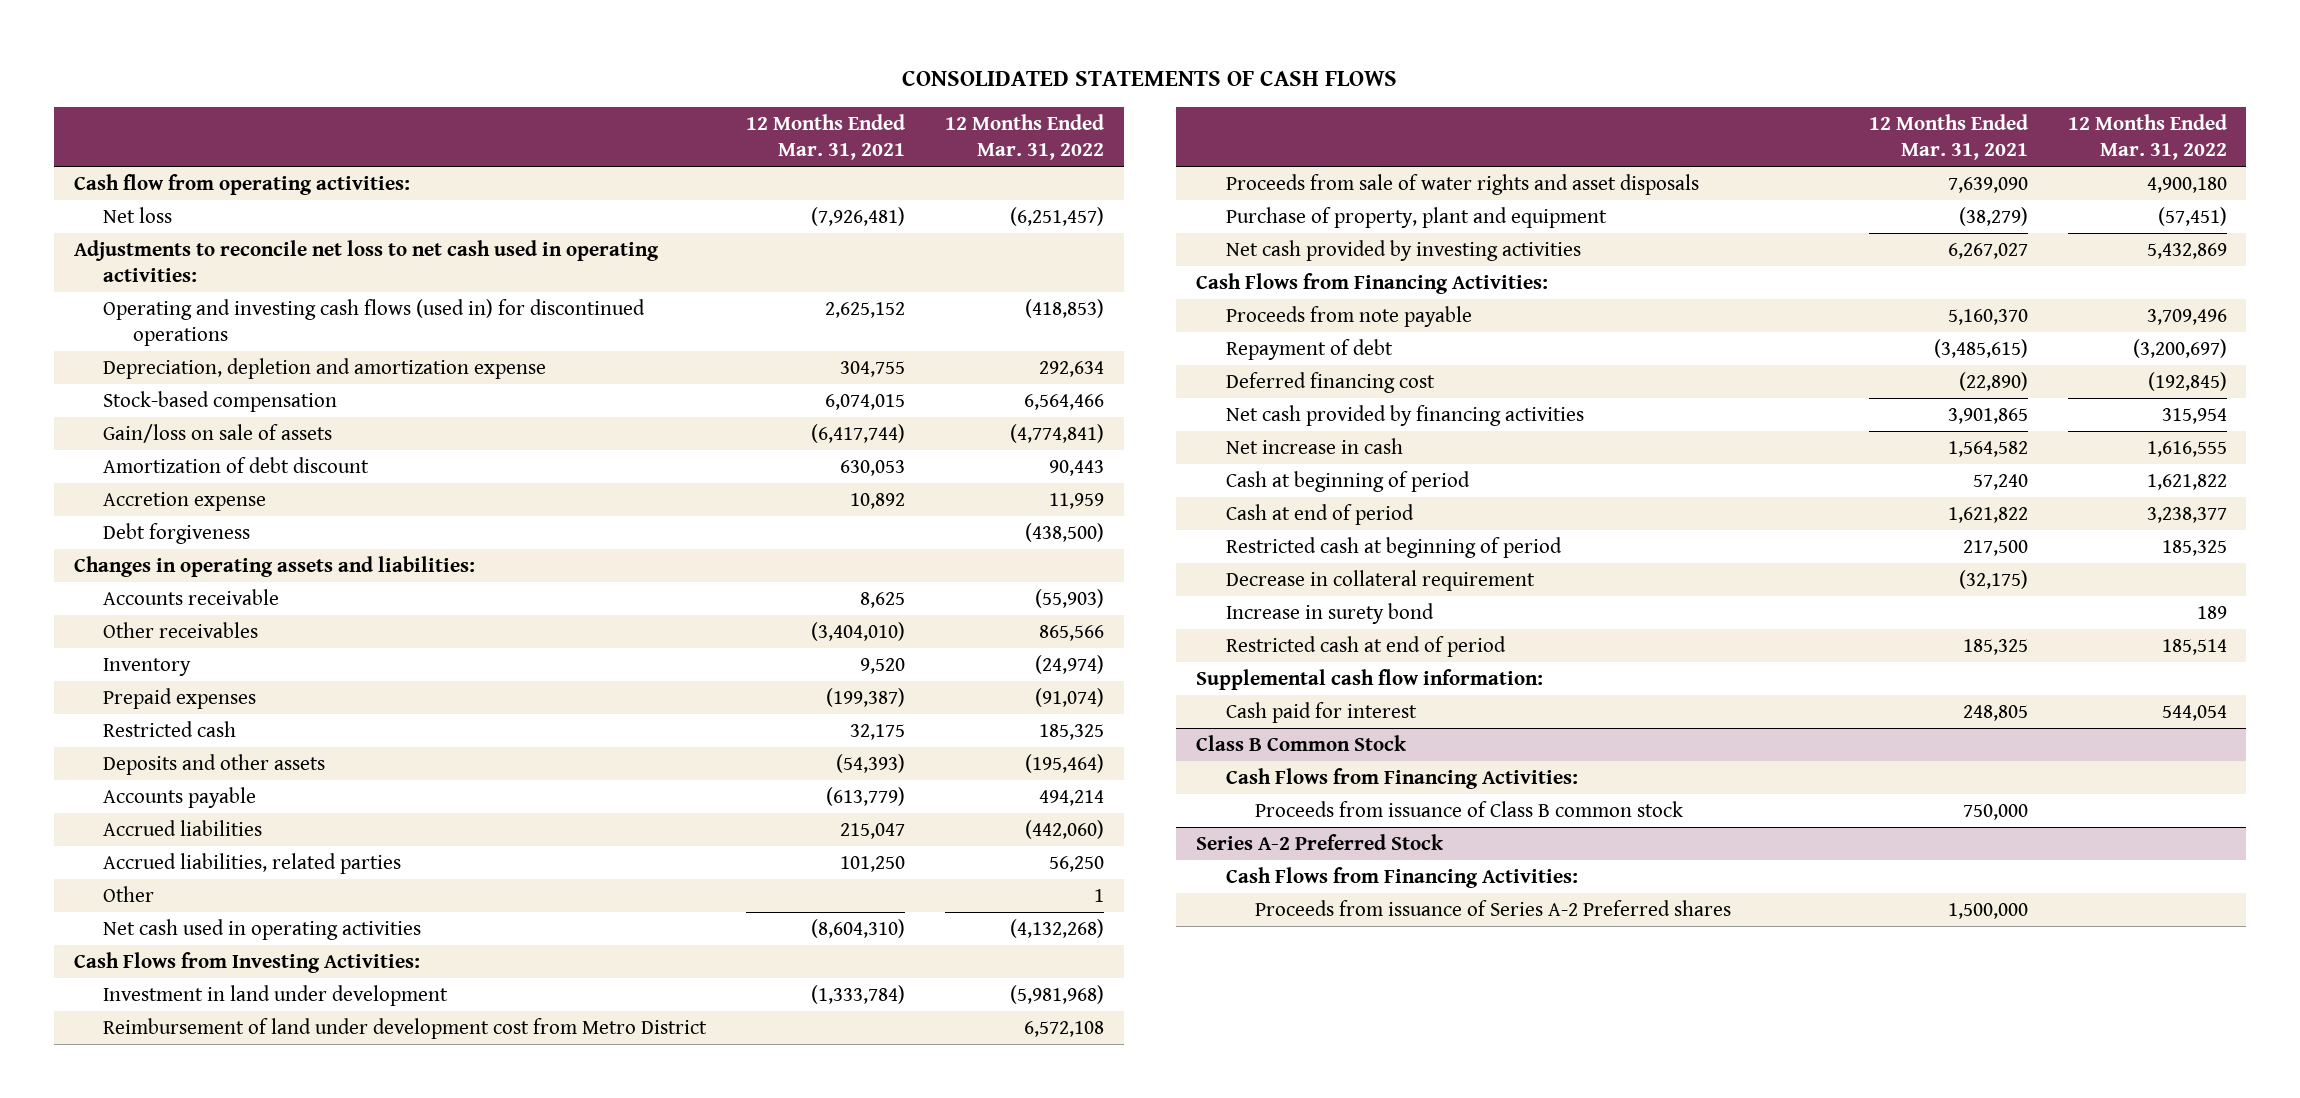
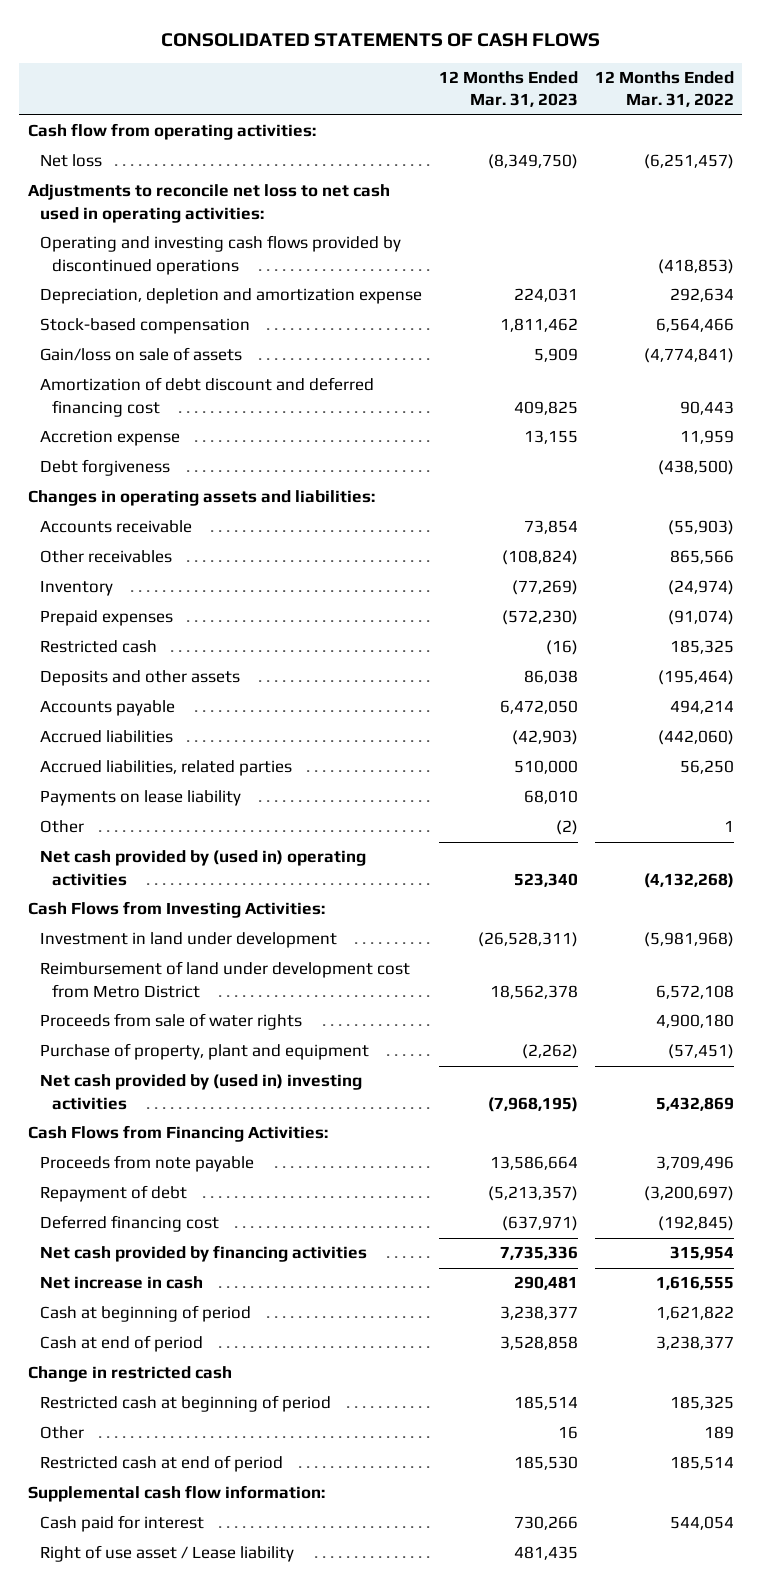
- | 12 Months Ended Mar. 31, 2021 | 12 Months Ended Mar. 31, 2022
+ | 12 Months Ended Mar. 31, 2023 | 12 Months Ended Mar. 31, 2022
- Operating and investing cash flows (used in) for discontinued operations | 2,625,152 | (418,853)
+ Operating and investing cash flows provided by discontinued operations | | (418,853)
- Amortization of debt discount | 630,053 | 90,443
+ Amortization of debt discount and deferred financing cost | 409,825 | 90,443
+ Payments on lease liability | 68,010 |
- Net cash used in operating activities | (8,604,310) | (4,132,268)
+ Net cash provided by (used in) operating activities | 523,340 | (4,132,268)
- Proceeds from sale of water rights and asset disposals | 7,639,090 | 4,900,180
+ Proceeds from sale of water rights | | 4,900,180
- Net cash provided by investing activities | 6,267,027 | 5,432,869
+ Net cash provided by (used in) investing activities | (7,968,195) | 5,432,869
+ Change in restricted cash
- Decrease in collateral requirement | (32,175) |
- Increase in surety bond | | 189
+ Other | 16 | 189
- Class B Common Stock
- Cash Flows from Financing Activities:
- Proceeds from issuance of Class B common stock | 750,000 |
- Series A-2 Preferred Stock
- Cash Flows from Financing Activities:
- Proceeds from issuance of Series A-2 Preferred shares | 1,500,000 |
+ Right of use asset / Lease liability | 481,435 |

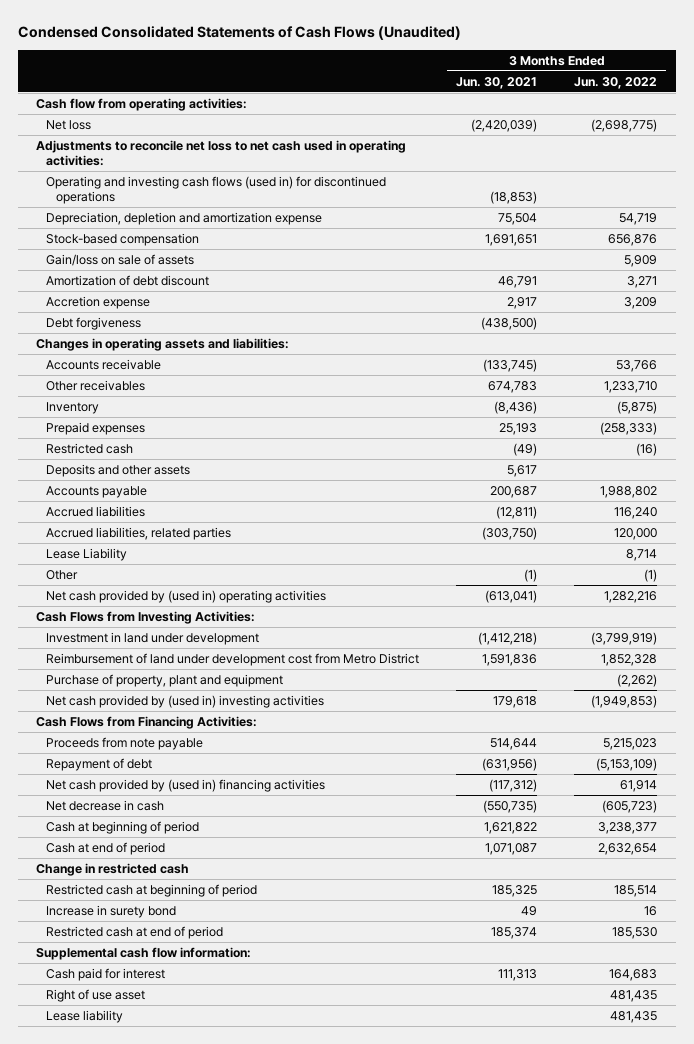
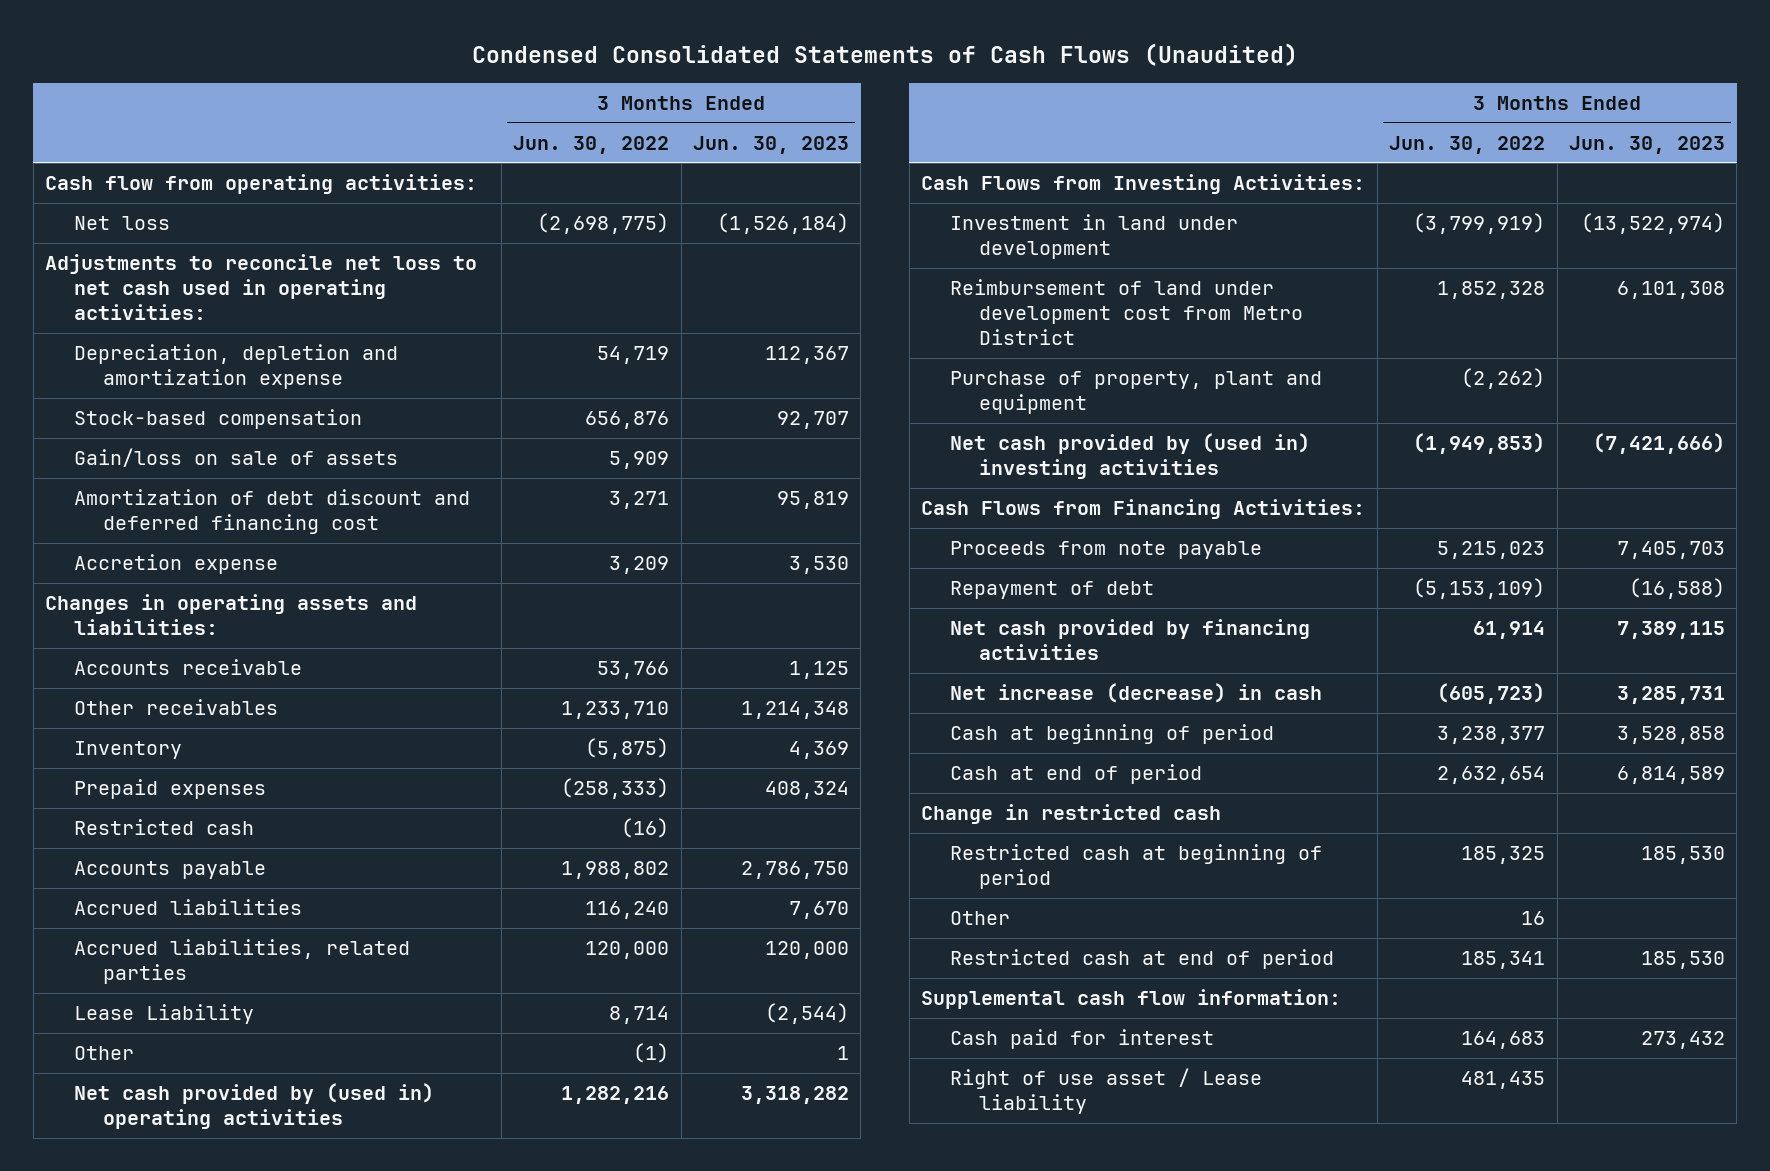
- | 3 Months Ended Jun. 30, 2021 | 3 Months Ended Jun. 30, 2022
+ | 3 Months Ended Jun. 30, 2022 | 3 Months Ended Jun. 30, 2023
- Operating and investing cash flows (used in) for discontinued operations | (18,853) |
- Amortization of debt discount | 46,791 | 3,271
+ Amortization of debt discount and deferred financing cost | 3,271 | 95,819
- Debt forgiveness | (438,500) |
- Deposits and other assets | 5,617 |
- Net cash provided by (used in) financing activities | (117,312) | 61,914
- Net decrease in cash | (550,735) | (605,723)
+ Net cash provided by financing activities | 61,914 | 7,389,115
+ Net increase (decrease) in cash | (605,723) | 3,285,731
- Restricted cash at beginning of period | 185,325 | 185,514
- Increase in surety bond | 49 | 16
- Restricted cash at end of period | 185,374 | 185,530
+ Restricted cash at beginning of period | 185,325 | 185,530
+ Other | 16 |
+ Restricted cash at end of period | 185,341 | 185,530
- Right of use asset | | 481,435
- Lease liability | | 481,435
+ Right of use asset / Lease liability | 481,435 |

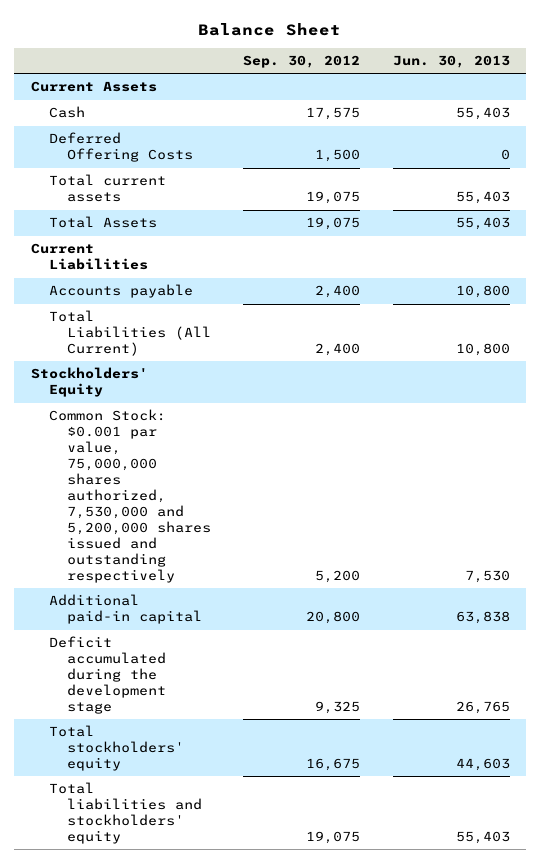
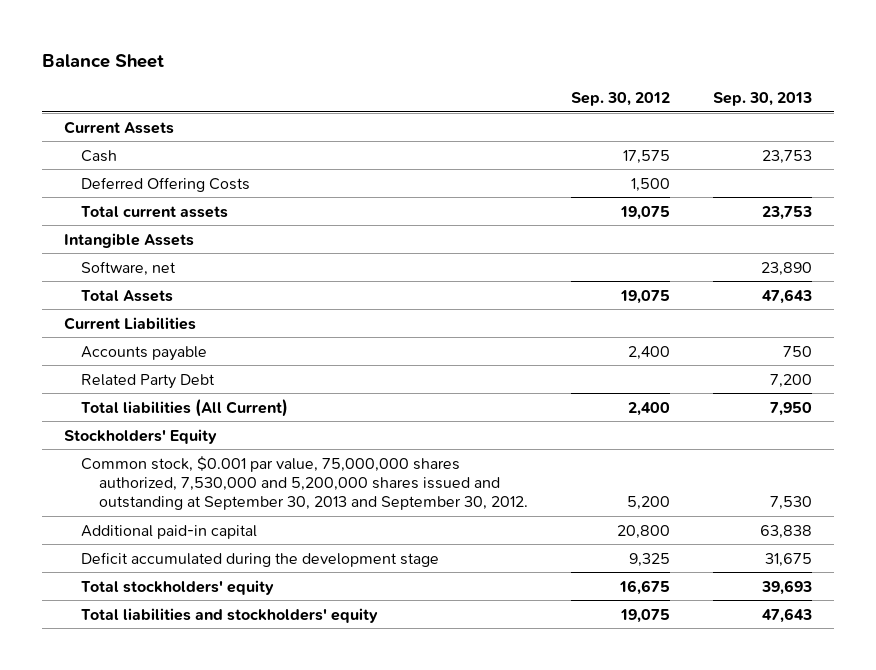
- | Sep. 30, 2012 | Jun. 30, 2013
+ | Sep. 30, 2012 | Sep. 30, 2013
+ Intangible Assets
+ Software, net | | 23,890
- Total Liabilities (All Current) | 2,400 | 10,800
+ Related Party Debt | | 7,200
+ Total liabilities (All Current) | 2,400 | 7,950
- Common Stock: $0.001 par value, 75,000,000 shares authorized, 7,530,000 and 5,200,000 shares issued and outstanding respectively | 5,200 | 7,530
+ Common stock, $0.001 par value, 75,000,000 shares authorized, 7,530,000 and 5,200,000 shares issued and outstanding at September 30, 2013 and September 30, 2012. | 5,200 | 7,530

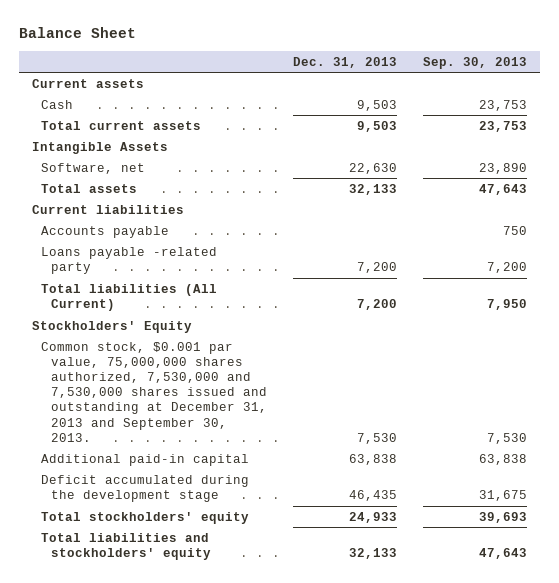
- | Sep. 30, 2012 | Sep. 30, 2013
+ | Dec. 31, 2013 | Sep. 30, 2013
- Current Assets
+ Current assets
- Deferred Offering Costs | 1,500 |
- Total Assets | 19,075 | 47,643
- Current Liabilities
+ Total assets | 32,133 | 47,643
+ Current liabilities
- Related Party Debt | | 7,200
+ Loans payable -related party | 7,200 | 7,200
- Common stock, $0.001 par value, 75,000,000 shares authorized, 7,530,000 and 5,200,000 shares issued and outstanding at September 30, 2013 and September 30, 2012. | 5,200 | 7,530
+ Common stock, $0.001 par value, 75,000,000 shares authorized, 7,530,000 and 7,530,000 shares issued and outstanding at December 31, 2013 and September 30, 2013. | 7,530 | 7,530

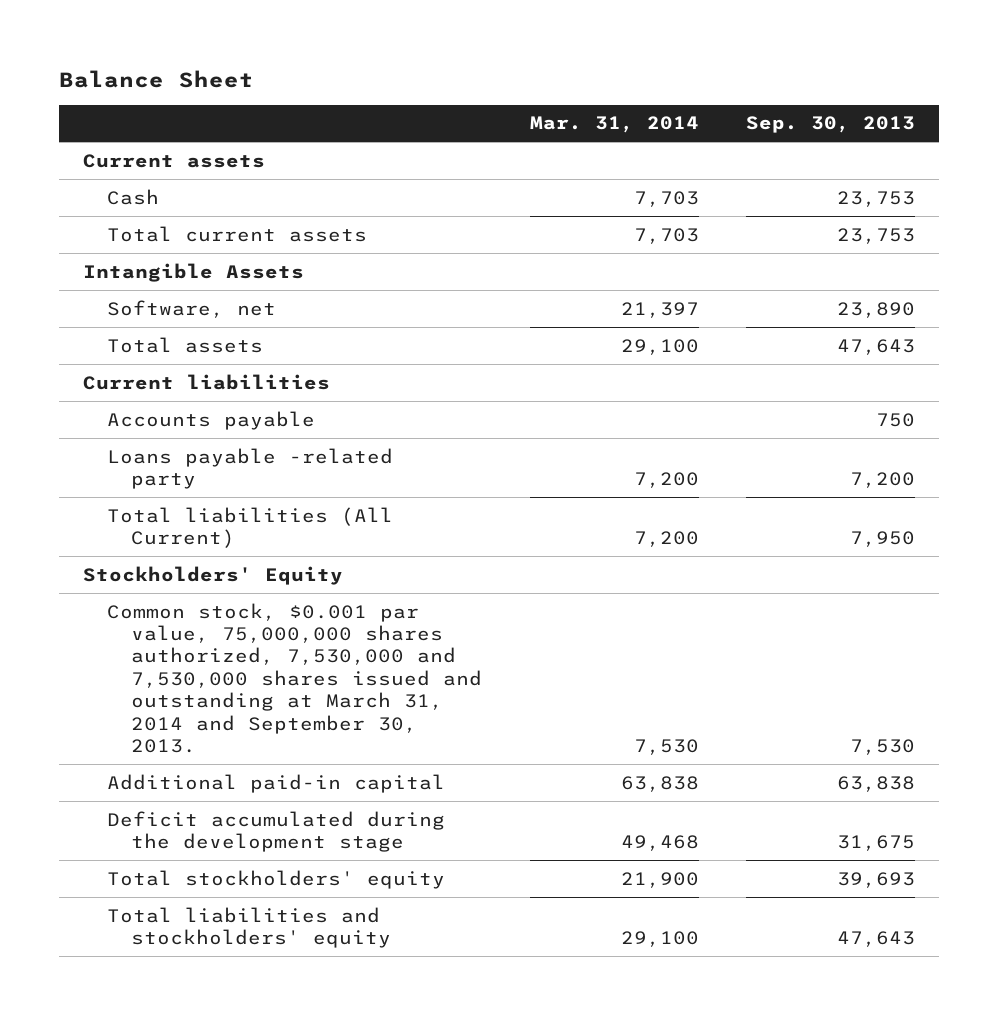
- | Dec. 31, 2013 | Sep. 30, 2013
+ | Mar. 31, 2014 | Sep. 30, 2013
- Common stock, $0.001 par value, 75,000,000 shares authorized, 7,530,000 and 7,530,000 shares issued and outstanding at December 31, 2013 and September 30, 2013. | 7,530 | 7,530
+ Common stock, $0.001 par value, 75,000,000 shares authorized, 7,530,000 and 7,530,000 shares issued and outstanding at March 31, 2014 and September 30, 2013. | 7,530 | 7,530

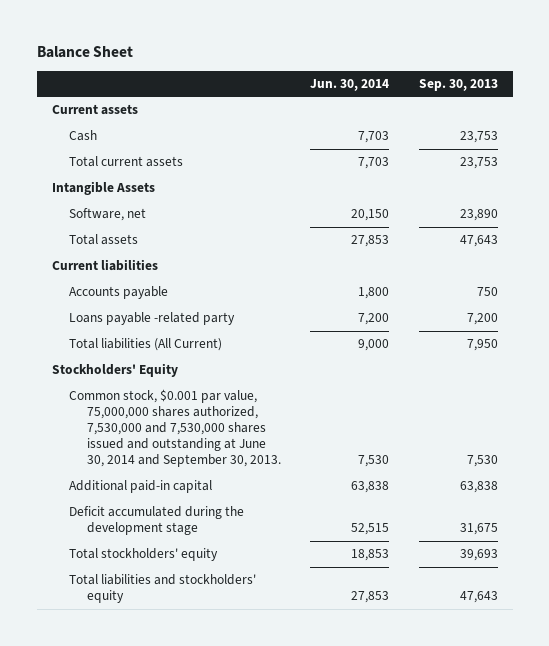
- | Mar. 31, 2014 | Sep. 30, 2013
+ | Jun. 30, 2014 | Sep. 30, 2013
- Common stock, $0.001 par value, 75,000,000 shares authorized, 7,530,000 and 7,530,000 shares issued and outstanding at March 31, 2014 and September 30, 2013. | 7,530 | 7,530
+ Common stock, $0.001 par value, 75,000,000 shares authorized, 7,530,000 and 7,530,000 shares issued and outstanding at June 30, 2014 and September 30, 2013. | 7,530 | 7,530

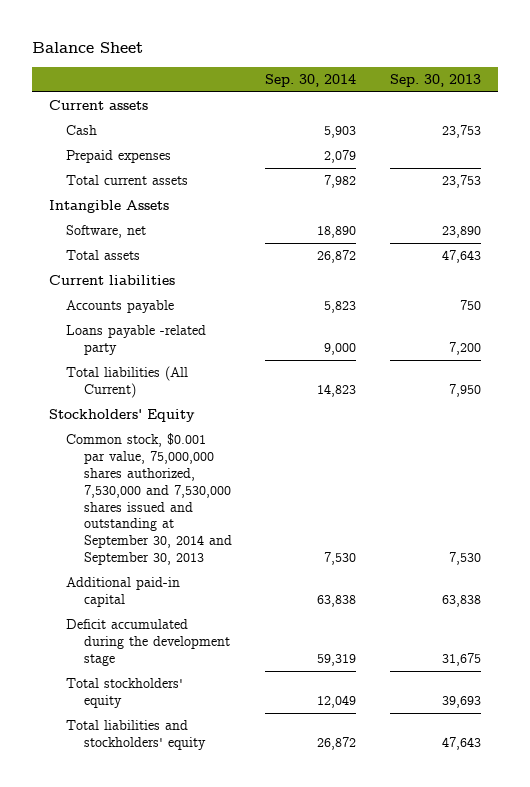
- | Jun. 30, 2014 | Sep. 30, 2013
+ | Sep. 30, 2014 | Sep. 30, 2013
+ Prepaid expenses | 2,079 |
- Common stock, $0.001 par value, 75,000,000 shares authorized, 7,530,000 and 7,530,000 shares issued and outstanding at June 30, 2014 and September 30, 2013. | 7,530 | 7,530
+ Common stock, $0.001 par value, 75,000,000 shares authorized, 7,530,000 and 7,530,000 shares issued and outstanding at September 30, 2014 and September 30, 2013 | 7,530 | 7,530

